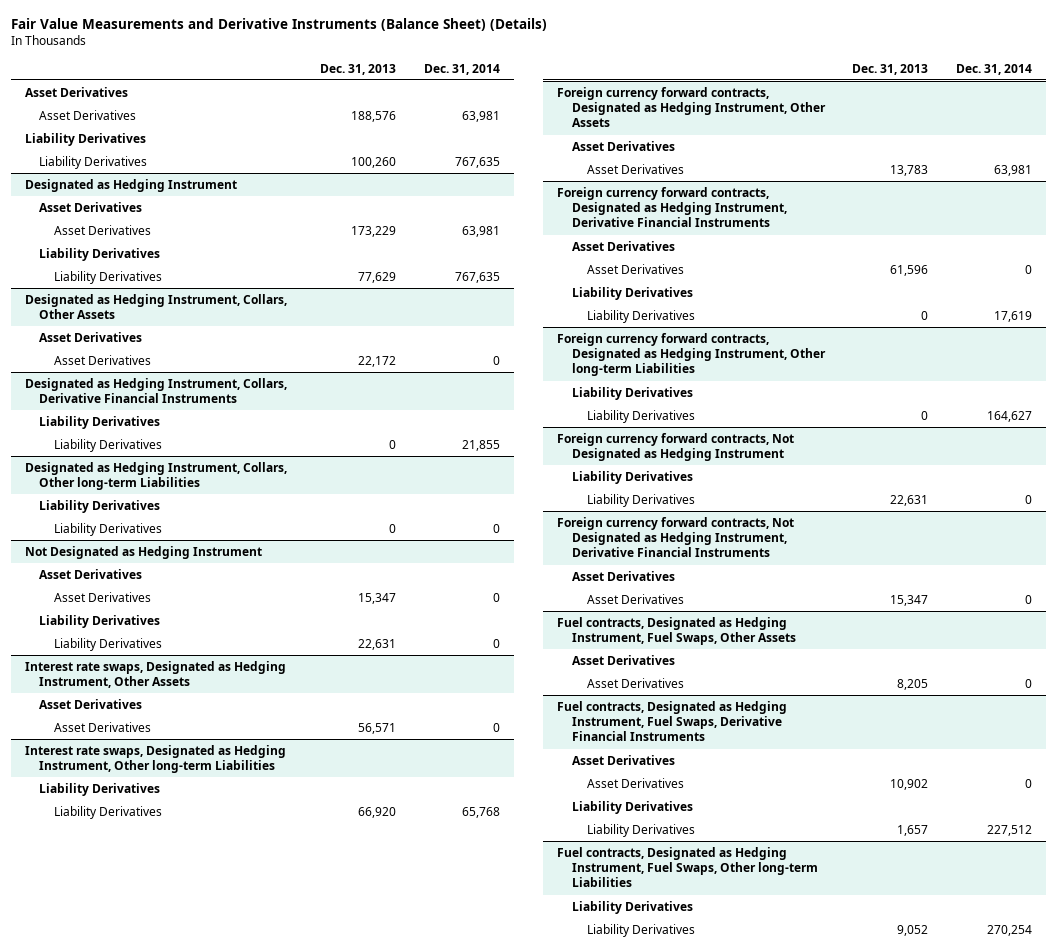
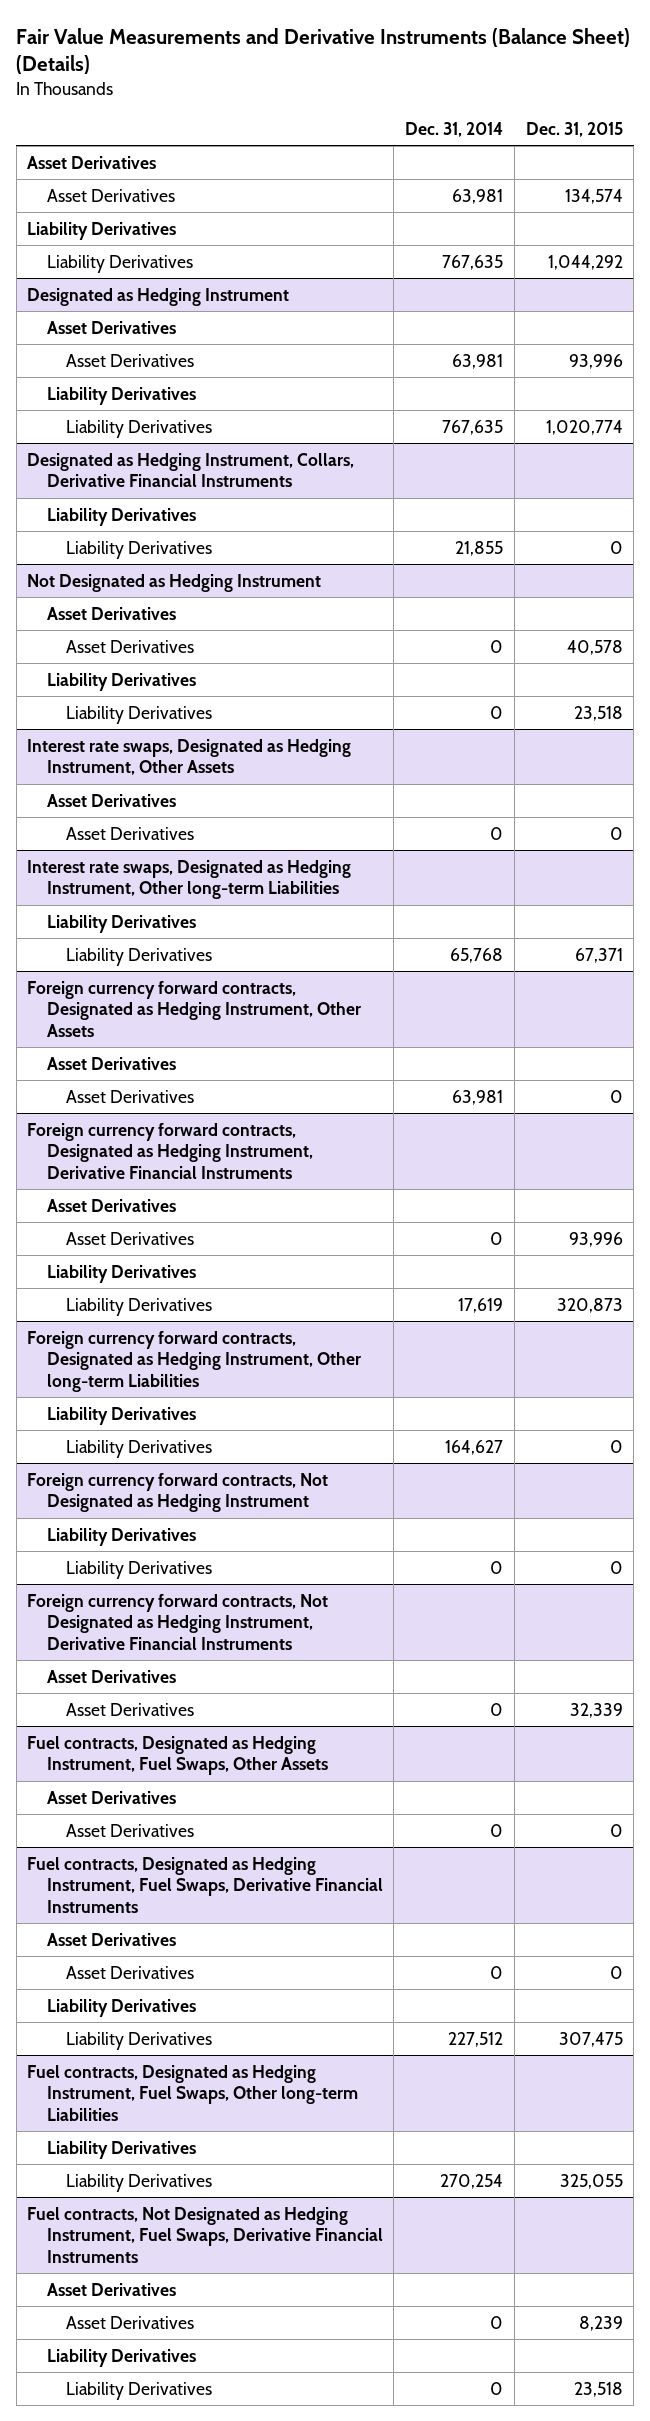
- | Dec. 31, 2013 | Dec. 31, 2014
+ | Dec. 31, 2014 | Dec. 31, 2015
- Designated as Hedging Instrument, Collars, Other Assets
- Asset Derivatives
- Asset Derivatives | 22,172 | 0
- Designated as Hedging Instrument, Collars, Other long-term Liabilities
- Liability Derivatives
- Liability Derivatives | 0 | 0
+ Fuel contracts, Not Designated as Hedging Instrument, Fuel Swaps, Derivative Financial Instruments
+ Asset Derivatives
+ Asset Derivatives | 0 | 8,239
+ Liability Derivatives
+ Liability Derivatives | 0 | 23,518

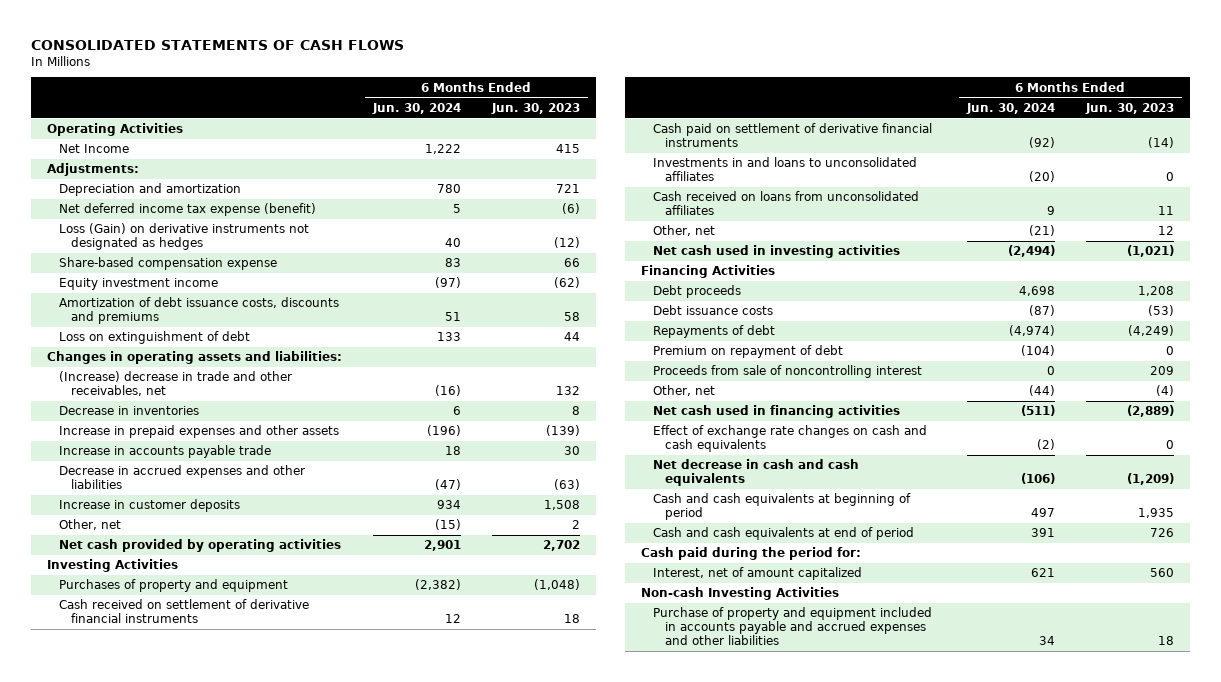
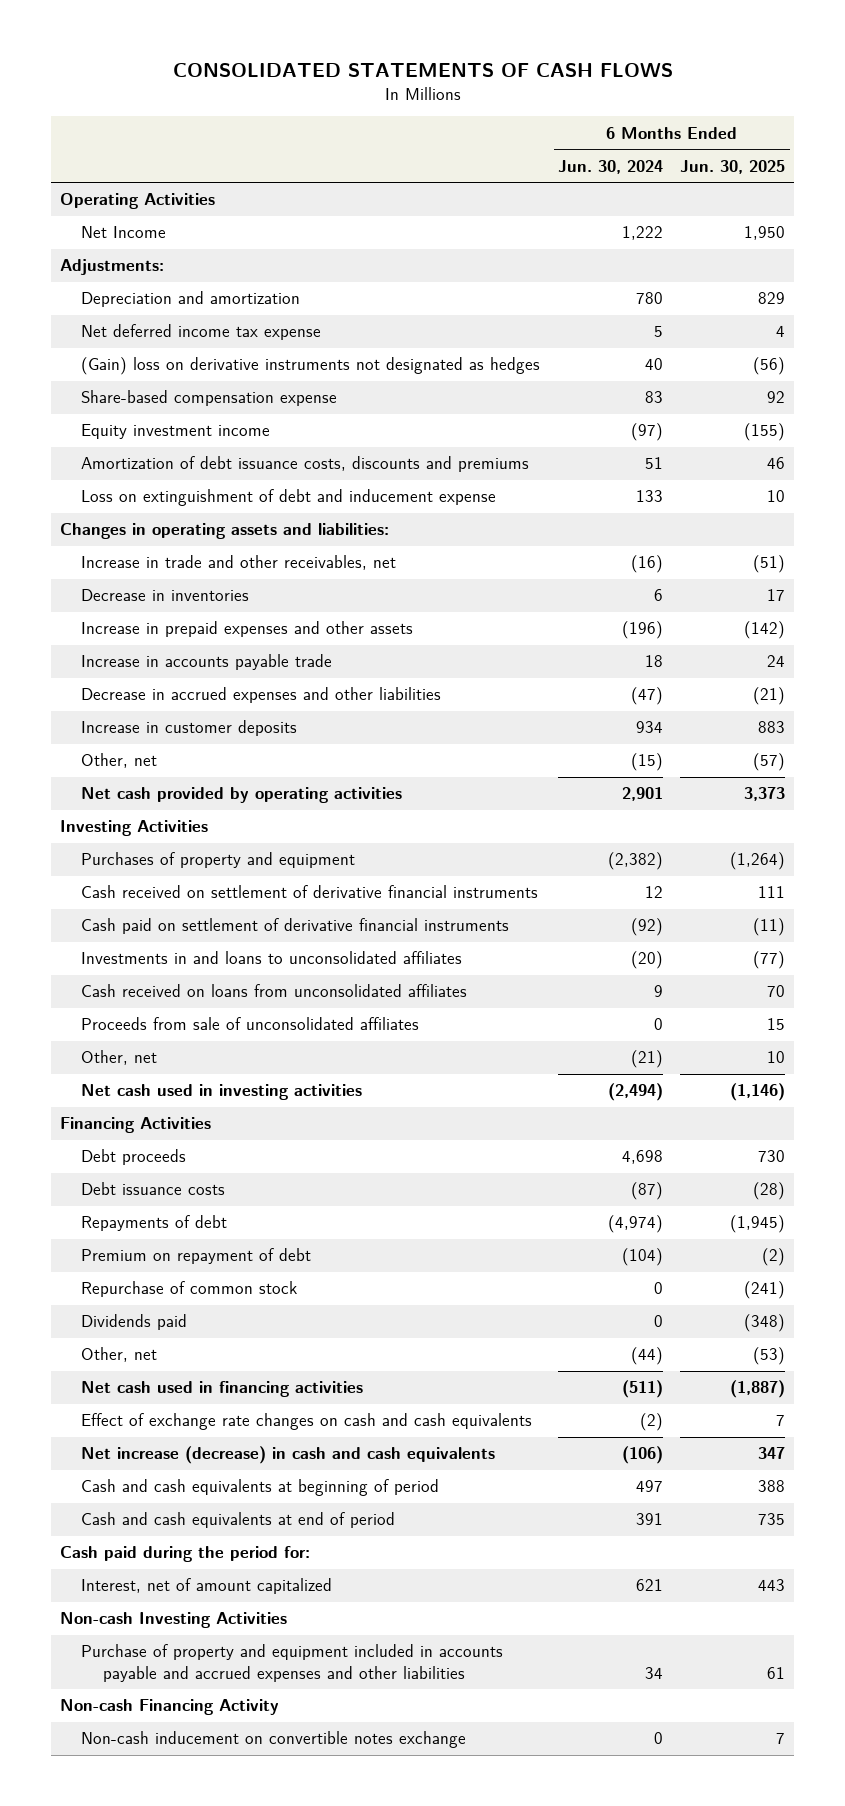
- | 6 Months Ended Jun. 30, 2024 | 6 Months Ended Jun. 30, 2023
+ | 6 Months Ended Jun. 30, 2024 | 6 Months Ended Jun. 30, 2025
- Net deferred income tax expense (benefit) | 5 | (6)
- Loss (Gain) on derivative instruments not designated as hedges | 40 | (12)
+ Net deferred income tax expense | 5 | 4
+ (Gain) loss on derivative instruments not designated as hedges | 40 | (56)
- Loss on extinguishment of debt | 133 | 44
+ Loss on extinguishment of debt and inducement expense | 133 | 10
- (Increase) decrease in trade and other receivables, net | (16) | 132
+ Increase in trade and other receivables, net | (16) | (51)
+ Proceeds from sale of unconsolidated affiliates | 0 | 15
- Proceeds from sale of noncontrolling interest | 0 | 209
+ Repurchase of common stock | 0 | (241)
+ Dividends paid | 0 | (348)
- Net decrease in cash and cash equivalents | (106) | (1,209)
+ Net increase (decrease) in cash and cash equivalents | (106) | 347
+ Non-cash Financing Activity
+ Non-cash inducement on convertible notes exchange | 0 | 7

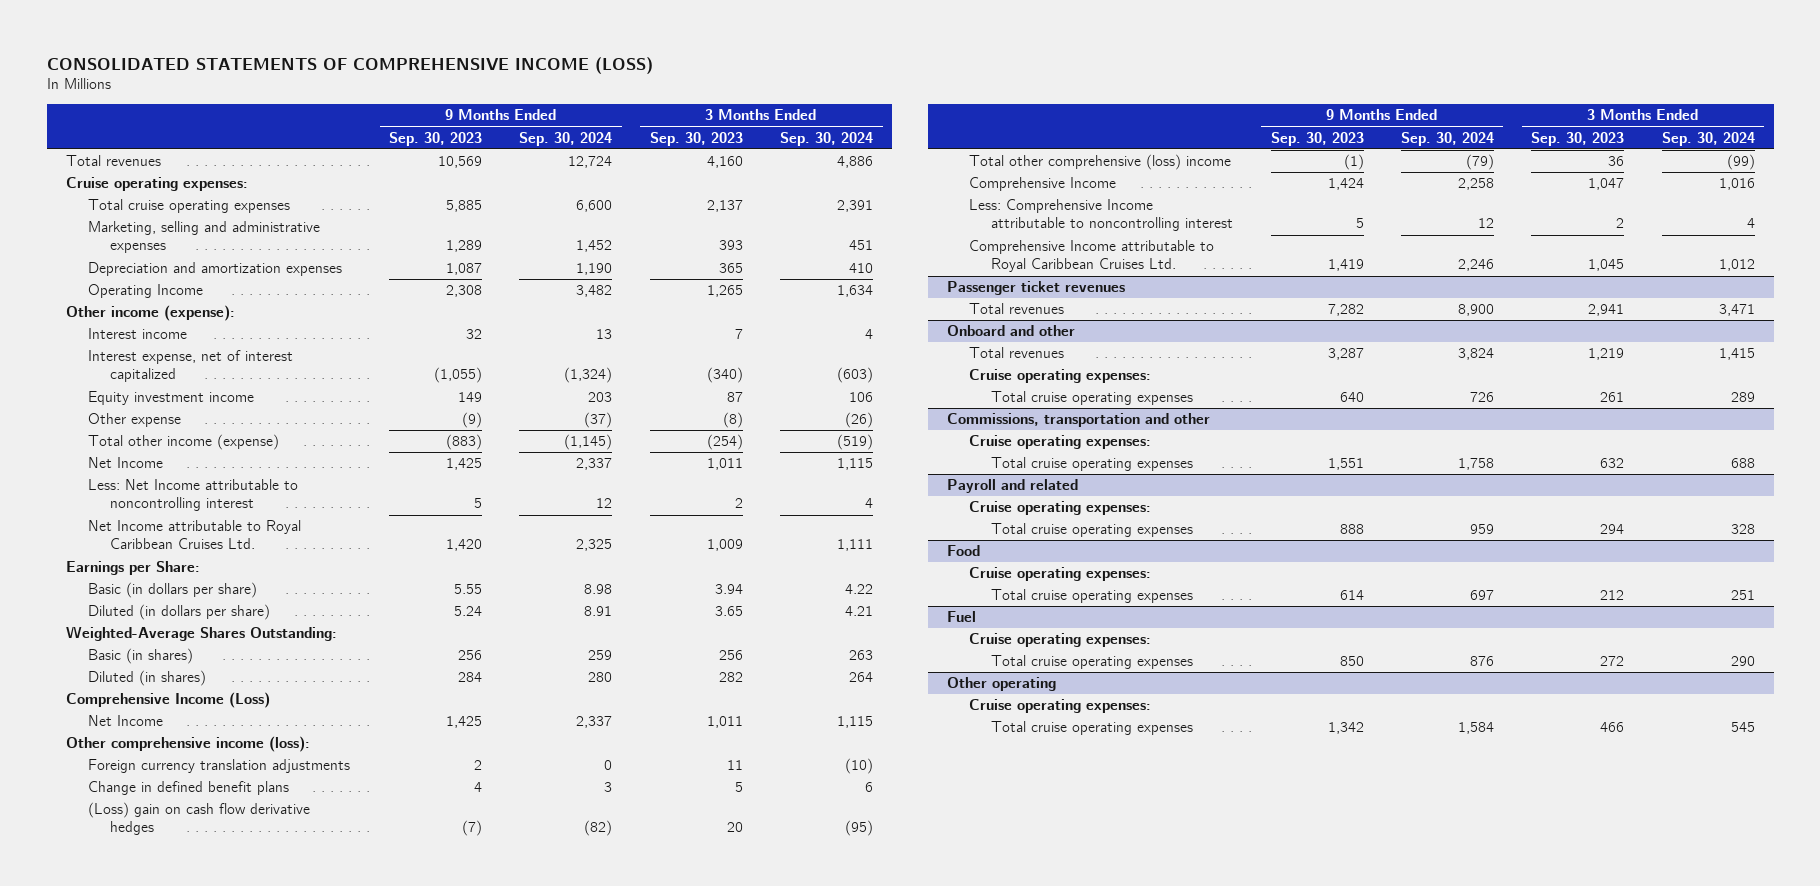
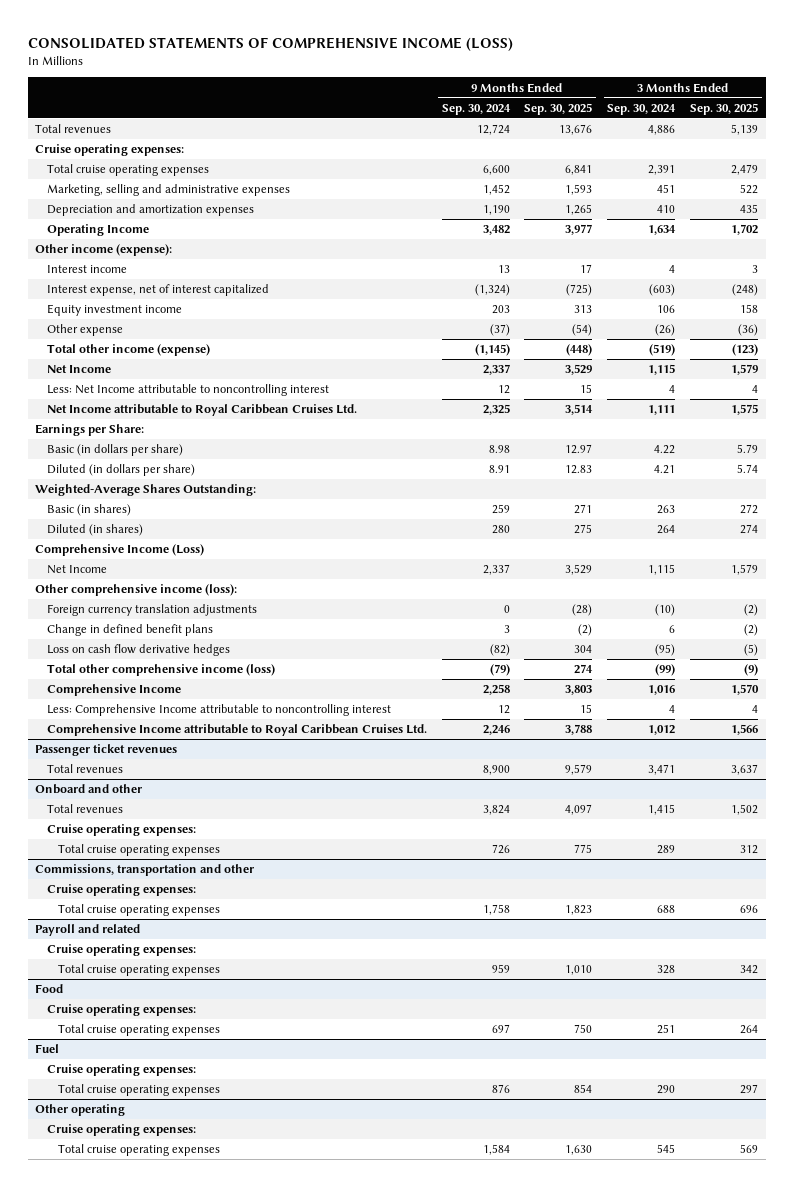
- | 9 Months Ended Sep. 30, 2023 | 9 Months Ended Sep. 30, 2024 | 3 Months Ended Sep. 30, 2023 | 3 Months Ended Sep. 30, 2024
+ | 9 Months Ended Sep. 30, 2024 | 9 Months Ended Sep. 30, 2025 | 3 Months Ended Sep. 30, 2024 | 3 Months Ended Sep. 30, 2025
- (Loss) gain on cash flow derivative hedges | (7) | (82) | 20 | (95)
- Total other comprehensive (loss) income | (1) | (79) | 36 | (99)
+ Loss on cash flow derivative hedges | (82) | 304 | (95) | (5)
+ Total other comprehensive income (loss) | (79) | 274 | (99) | (9)

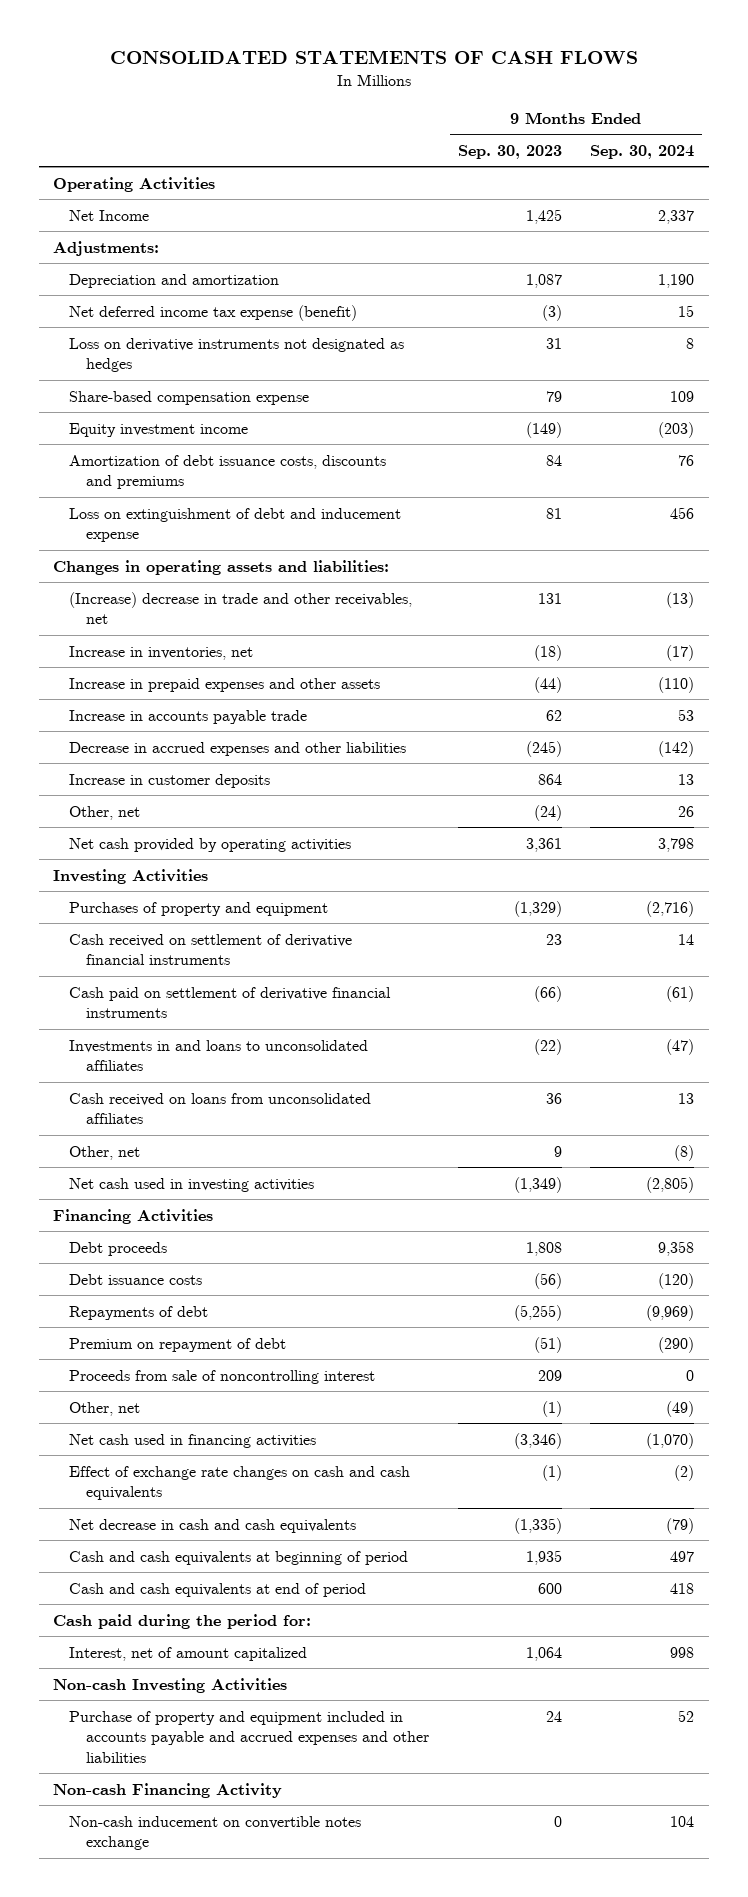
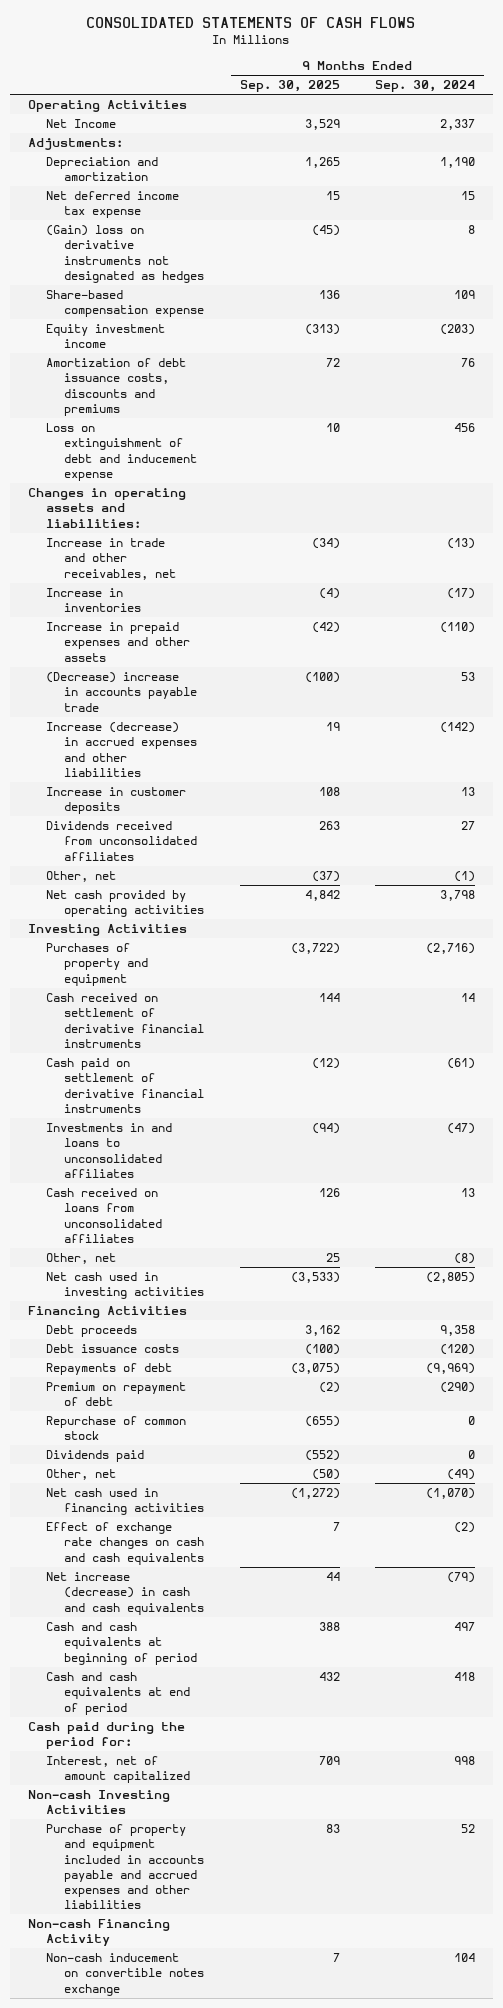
- | 9 Months Ended Sep. 30, 2023 | 9 Months Ended Sep. 30, 2024
+ | 9 Months Ended Sep. 30, 2025 | 9 Months Ended Sep. 30, 2024
- Net deferred income tax expense (benefit) | (3) | 15
- Loss on derivative instruments not designated as hedges | 31 | 8
+ Net deferred income tax expense | 15 | 15
+ (Gain) loss on derivative instruments not designated as hedges | (45) | 8
- (Increase) decrease in trade and other receivables, net | 131 | (13)
- Increase in inventories, net | (18) | (17)
+ Increase in trade and other receivables, net | (34) | (13)
+ Increase in inventories | (4) | (17)
- Increase in accounts payable trade | 62 | 53
- Decrease in accrued expenses and other liabilities | (245) | (142)
+ (Decrease) increase in accounts payable trade | (100) | 53
+ Increase (decrease) in accrued expenses and other liabilities | 19 | (142)
- Other, net | (24) | 26
+ Dividends received from unconsolidated affiliates | 263 | 27
+ Other, net | (37) | (1)
- Proceeds from sale of noncontrolling interest | 209 | 0
+ Repurchase of common stock | (655) | 0
+ Dividends paid | (552) | 0
- Net decrease in cash and cash equivalents | (1,335) | (79)
+ Net increase (decrease) in cash and cash equivalents | 44 | (79)

